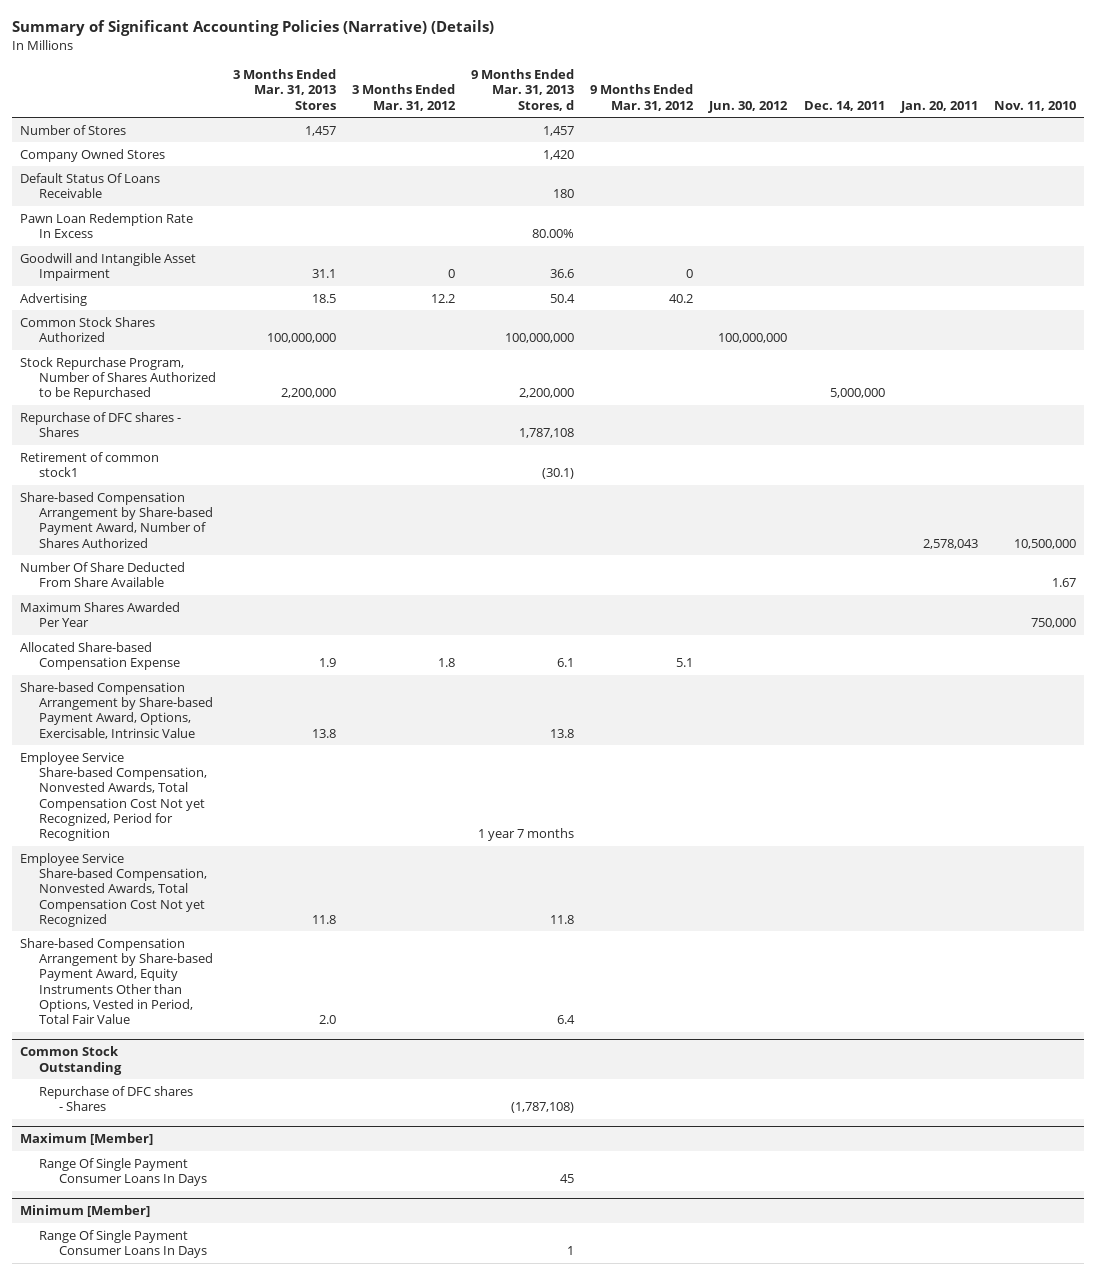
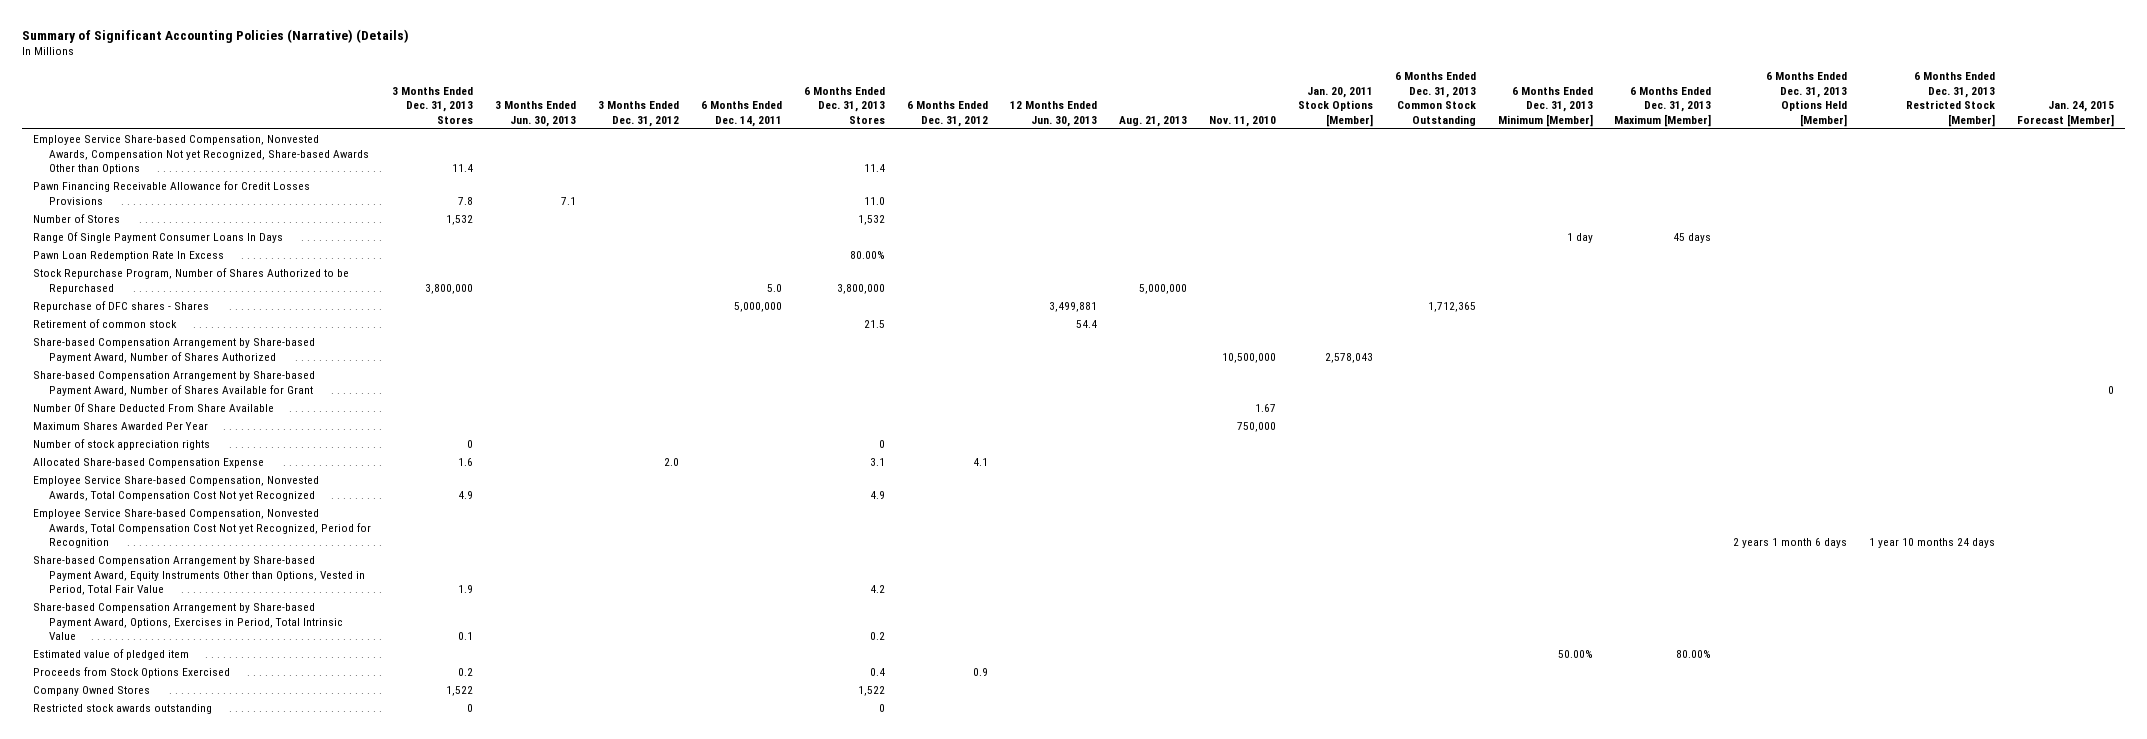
- | 3 Months Ended Mar. 31, 2013 Stores | 3 Months Ended Mar. 31, 2012 | 9 Months Ended Mar. 31, 2013 Stores, d | 9 Months Ended Mar. 31, 2012 | Jun. 30, 2012 | Dec. 14, 2011 | Jan. 20, 2011 | Nov. 11, 2010
+ | 3 Months Ended Dec. 31, 2013 Stores | 3 Months Ended Jun. 30, 2013 | 3 Months Ended Dec. 31, 2012 | 6 Months Ended Dec. 14, 2011 | 6 Months Ended Dec. 31, 2013 Stores | 6 Months Ended Dec. 31, 2012 | 12 Months Ended Jun. 30, 2013 | Aug. 21, 2013 | Nov. 11, 2010 | Jan. 20, 2011 Stock Options [Member] | 6 Months Ended Dec. 31, 2013 Common Stock Outstanding | 6 Months Ended Dec. 31, 2013 Minimum [Member] | 6 Months Ended Dec. 31, 2013 Maximum [Member] | 6 Months Ended Dec. 31, 2013 Options Held [Member] | 6 Months Ended Dec. 31, 2013 Restricted Stock [Member] | Jan. 24, 2015 Forecast [Member]
+ Employee Service Share-based Compensation, Nonvested Awards, Compensation Not yet Recognized, Share-based Awards Other than Options | 11.4 | | | | 11.4 | | | | | | | | | | |
+ Pawn Financing Receivable Allowance for Credit Losses Provisions | 7.8 | 7.1 | | | 11.0 | | | | | | | | | | |
- Default Status Of Loans Receivable | | | 180 | | | | |
+ Range Of Single Payment Consumer Loans In Days | | | | | | | | | | | | 1 day | 45 days | | |
- Goodwill and Intangible Asset Impairment | 31.1 | 0 | 36.6 | 0 | | | |
- Advertising | 18.5 | 12.2 | 50.4 | 40.2 | | | |
- Common Stock Shares Authorized | 100,000,000 | | 100,000,000 | | 100,000,000 | | |
- Retirement of common stock1 | | | (30.1) | | | | |
+ Retirement of common stock | | | | | 21.5 | | 54.4 | | | | | | | | |
+ Share-based Compensation Arrangement by Share-based Payment Award, Number of Shares Available for Grant | | | | | | | | | | | | | | | | 0
+ Number of stock appreciation rights | 0 | | | | 0 | | | | | | | | | | |
- Share-based Compensation Arrangement by Share-based Payment Award, Options, Exercisable, Intrinsic Value | 13.8 | | 13.8 | | | | |
moved down: Employee Service Share-based Compensation, Nonvested Awards, Total Compensation Cost Not yet Recognized, Period for Recognition | | | | | | | | | | | | | | 2 years 1 month 6 days | 1 year 10 months 24 days |
- Common Stock Outstanding
- Repurchase of DFC shares - Shares | | | (1,787,108) | | | | |
- Maximum [Member]
- Range Of Single Payment Consumer Loans In Days | | | 45 | | | | |
- Minimum [Member]
- Range Of Single Payment Consumer Loans In Days | | | 1 | | | | |
+ Share-based Compensation Arrangement by Share-based Payment Award, Options, Exercises in Period, Total Intrinsic Value | 0.1 | | | | 0.2 | | | | | | | | | | |
+ Estimated value of pledged item | | | | | | | | | | | | 50.00% | 80.00% | | |
+ Proceeds from Stock Options Exercised | 0.2 | | | | 0.4 | 0.9 | | | | | | | | | |
moved down: Company Owned Stores | 1,522 | | | | 1,522 | | | | | | | | | | |
+ Restricted stock awards outstanding | 0 | | | | 0 | | | | | | | | | | |

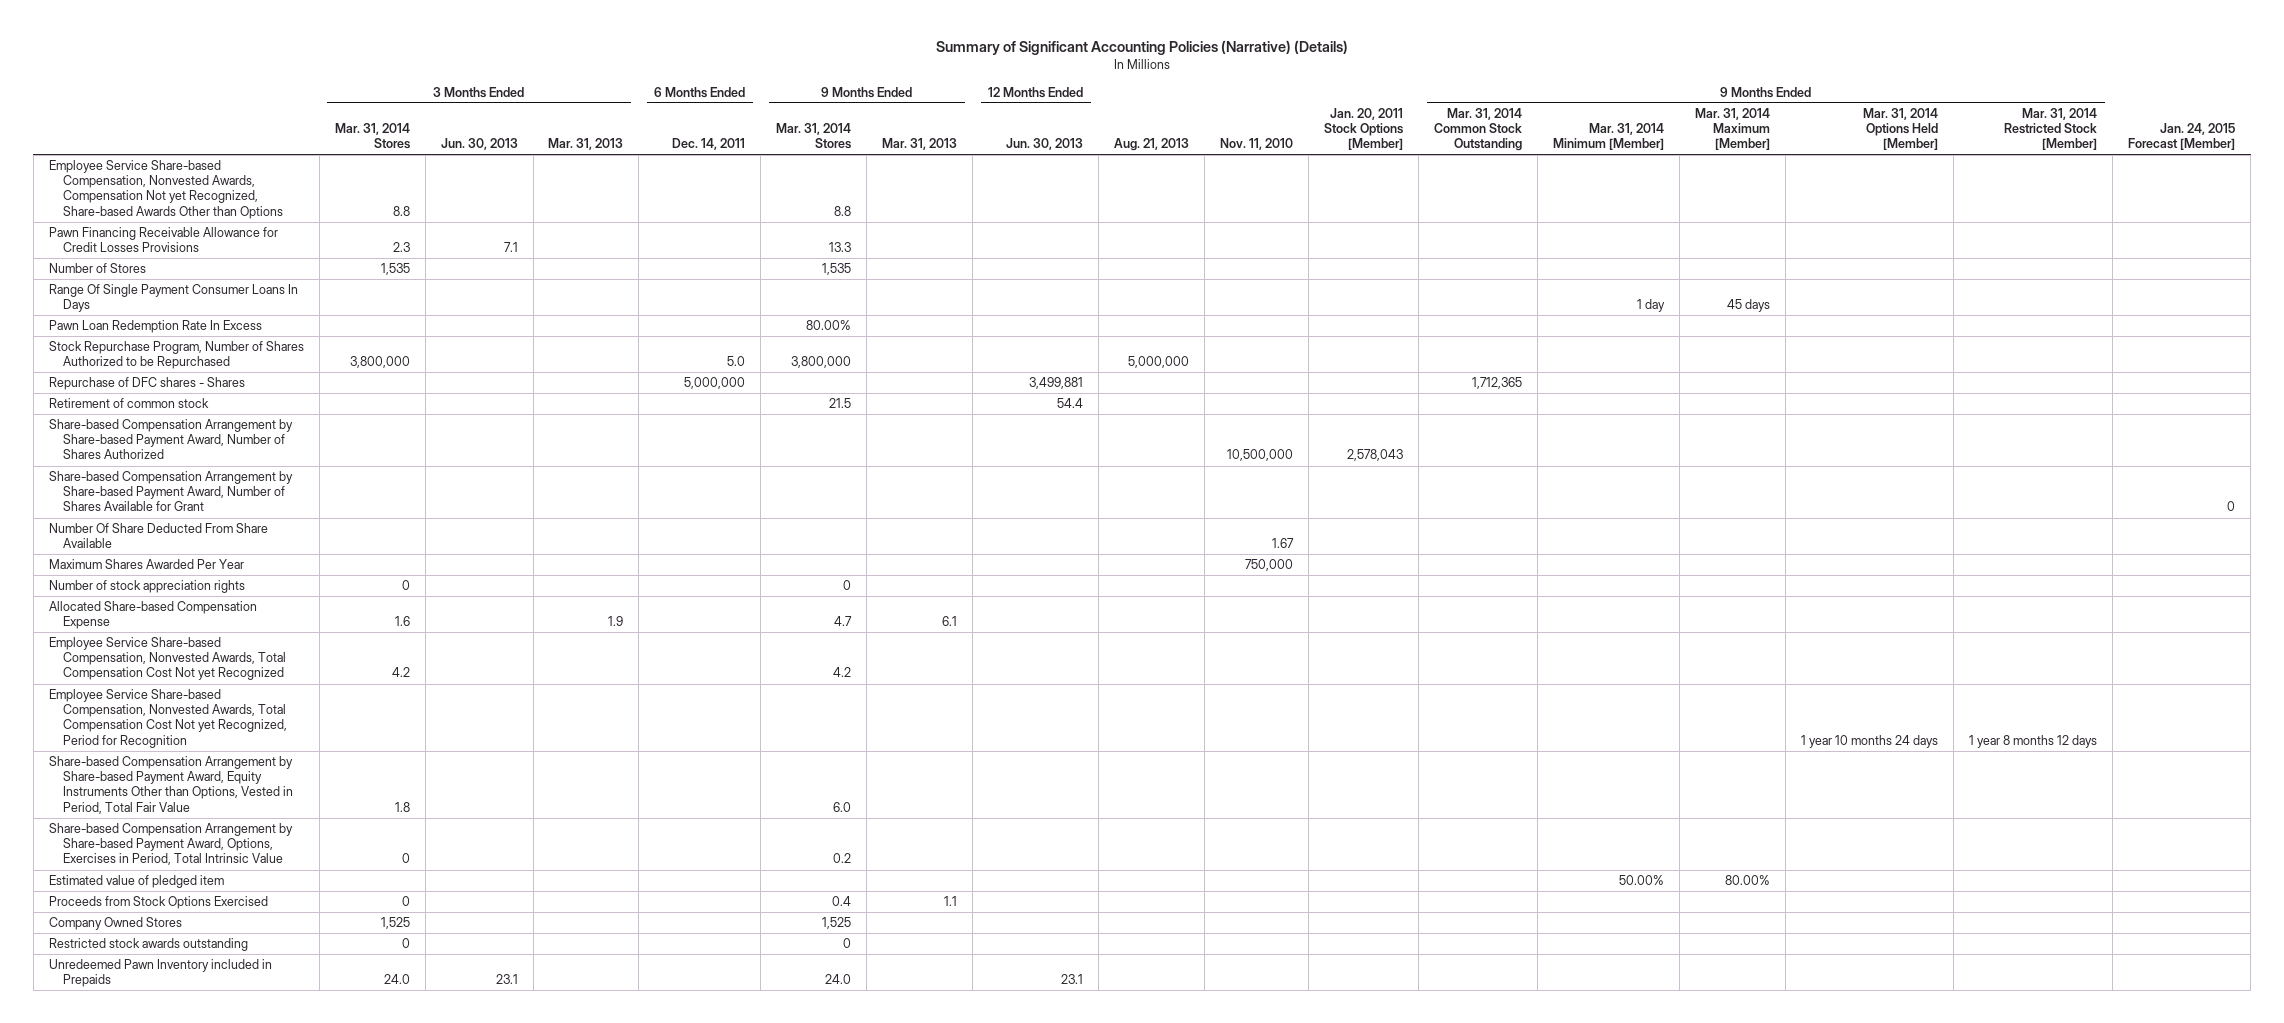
- | 3 Months Ended Dec. 31, 2013 Stores | 3 Months Ended Jun. 30, 2013 | 3 Months Ended Dec. 31, 2012 | 6 Months Ended Dec. 14, 2011 | 6 Months Ended Dec. 31, 2013 Stores | 6 Months Ended Dec. 31, 2012 | 12 Months Ended Jun. 30, 2013 | Aug. 21, 2013 | Nov. 11, 2010 | Jan. 20, 2011 Stock Options [Member] | 6 Months Ended Dec. 31, 2013 Common Stock Outstanding | 6 Months Ended Dec. 31, 2013 Minimum [Member] | 6 Months Ended Dec. 31, 2013 Maximum [Member] | 6 Months Ended Dec. 31, 2013 Options Held [Member] | 6 Months Ended Dec. 31, 2013 Restricted Stock [Member] | Jan. 24, 2015 Forecast [Member]
+ | 3 Months Ended Mar. 31, 2014 Stores | 3 Months Ended Jun. 30, 2013 | 3 Months Ended Mar. 31, 2013 | 6 Months Ended Dec. 14, 2011 | 9 Months Ended Mar. 31, 2014 Stores | 9 Months Ended Mar. 31, 2013 | 12 Months Ended Jun. 30, 2013 | Aug. 21, 2013 | Nov. 11, 2010 | Jan. 20, 2011 Stock Options [Member] | 9 Months Ended Mar. 31, 2014 Common Stock Outstanding | 9 Months Ended Mar. 31, 2014 Minimum [Member] | 9 Months Ended Mar. 31, 2014 Maximum [Member] | 9 Months Ended Mar. 31, 2014 Options Held [Member] | 9 Months Ended Mar. 31, 2014 Restricted Stock [Member] | Jan. 24, 2015 Forecast [Member]
+ Unredeemed Pawn Inventory included in Prepaids | 24.0 | 23.1 | | | 24.0 | | 23.1 | | | | | | | | |

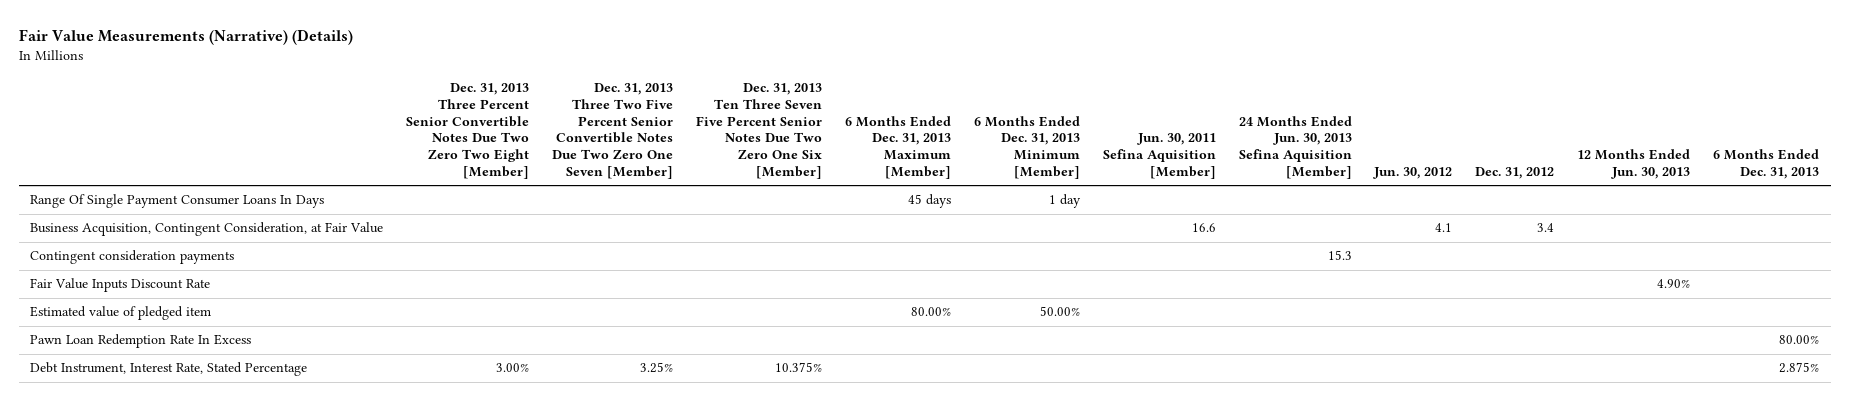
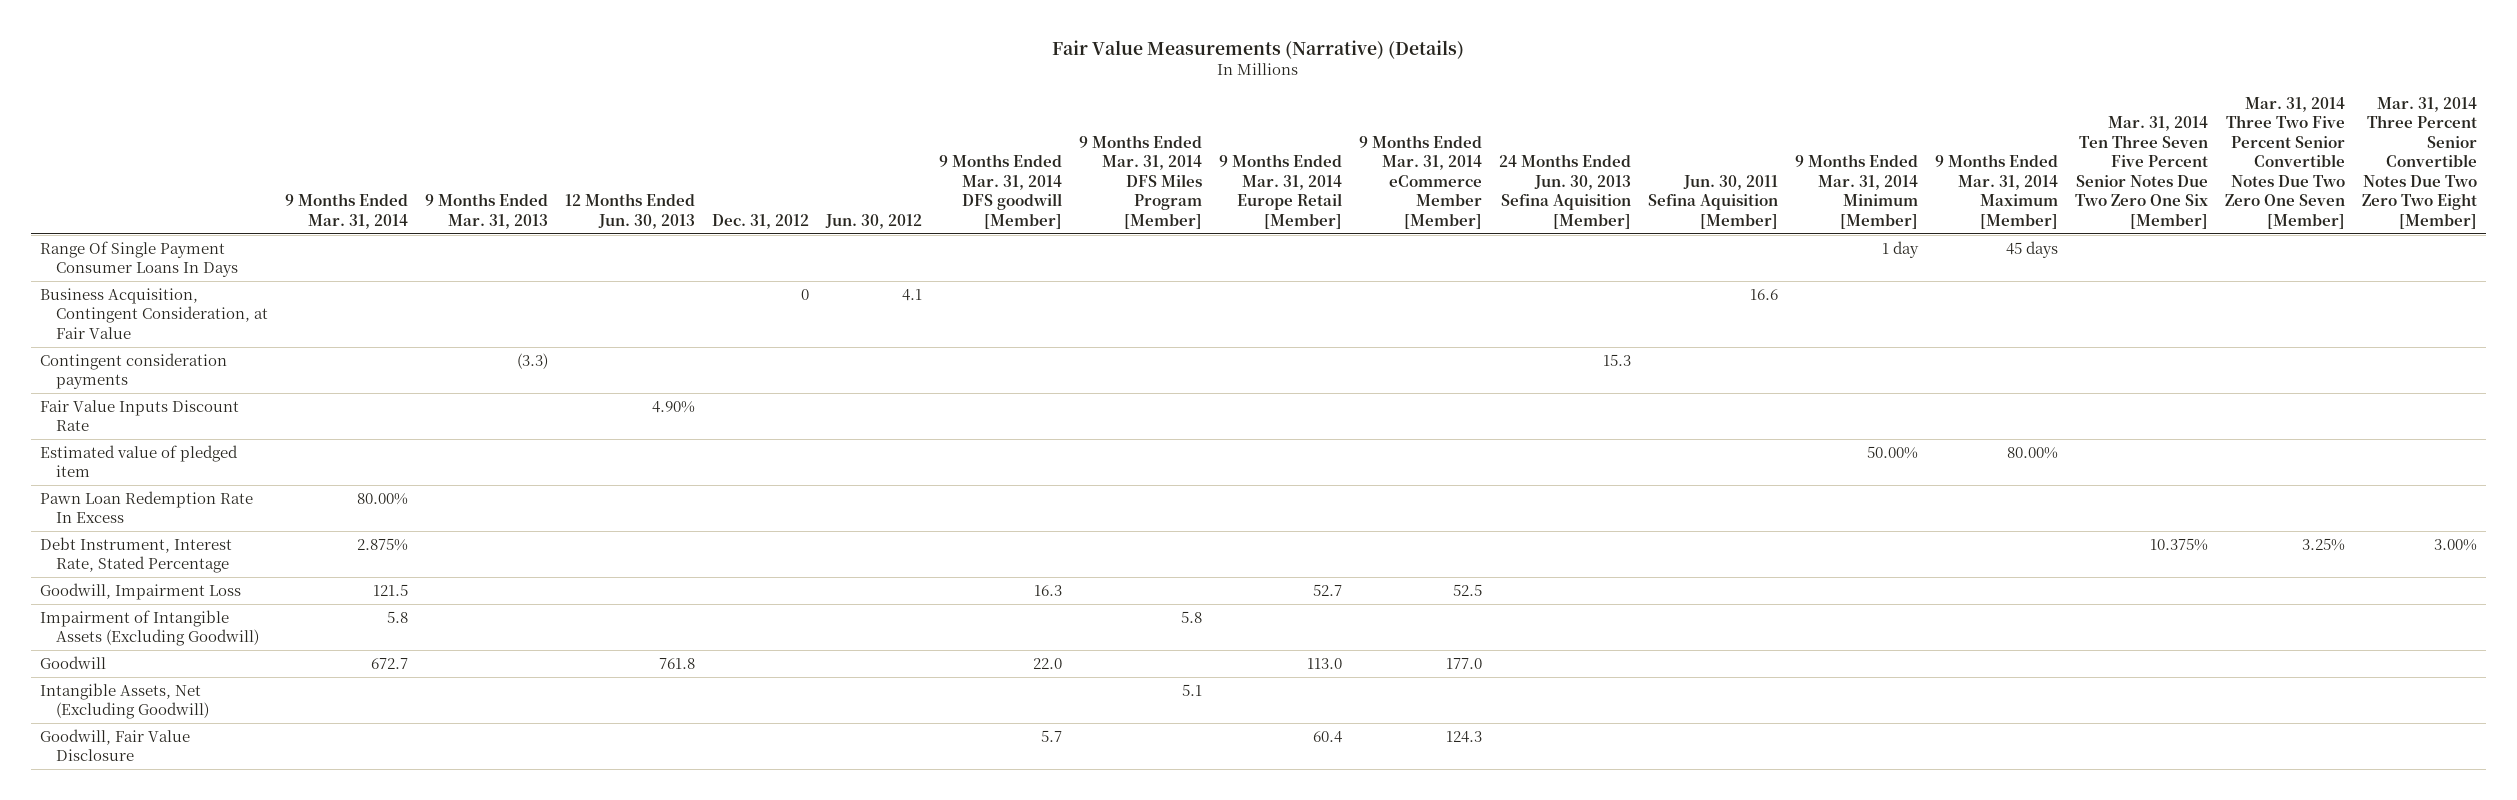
- | Dec. 31, 2013 Three Percent Senior Convertible Notes Due Two Zero Two Eight [Member] | Dec. 31, 2013 Three Two Five Percent Senior Convertible Notes Due Two Zero One Seven [Member] | Dec. 31, 2013 Ten Three Seven Five Percent Senior Notes Due Two Zero One Six [Member] | 6 Months Ended Dec. 31, 2013 Maximum [Member] | 6 Months Ended Dec. 31, 2013 Minimum [Member] | Jun. 30, 2011 Sefina Aquisition [Member] | 24 Months Ended Jun. 30, 2013 Sefina Aquisition [Member] | Jun. 30, 2012 | Dec. 31, 2012 | 12 Months Ended Jun. 30, 2013 | 6 Months Ended Dec. 31, 2013
+ | 9 Months Ended Mar. 31, 2014 | 9 Months Ended Mar. 31, 2013 | 12 Months Ended Jun. 30, 2013 | Dec. 31, 2012 | Jun. 30, 2012 | 9 Months Ended Mar. 31, 2014 DFS goodwill [Member] | 9 Months Ended Mar. 31, 2014 DFS Miles Program [Member] | 9 Months Ended Mar. 31, 2014 Europe Retail [Member] | 9 Months Ended Mar. 31, 2014 eCommerce Member [Member] | 24 Months Ended Jun. 30, 2013 Sefina Aquisition [Member] | Jun. 30, 2011 Sefina Aquisition [Member] | 9 Months Ended Mar. 31, 2014 Minimum [Member] | 9 Months Ended Mar. 31, 2014 Maximum [Member] | Mar. 31, 2014 Ten Three Seven Five Percent Senior Notes Due Two Zero One Six [Member] | Mar. 31, 2014 Three Two Five Percent Senior Convertible Notes Due Two Zero One Seven [Member] | Mar. 31, 2014 Three Percent Senior Convertible Notes Due Two Zero Two Eight [Member]
- Business Acquisition, Contingent Consideration, at Fair Value | | | | | | 16.6 | | 4.1 | 3.4 | |
+ Business Acquisition, Contingent Consideration, at Fair Value | | | | 0 | 4.1 | | | | | | 16.6 | | | | |
+ Goodwill, Impairment Loss | 121.5 | | | | | 16.3 | | 52.7 | 52.5 | | | | | | |
+ Impairment of Intangible Assets (Excluding Goodwill) | 5.8 | | | | | | 5.8 | | | | | | | | |
+ Goodwill | 672.7 | | 761.8 | | | 22.0 | | 113.0 | 177.0 | | | | | | |
+ Intangible Assets, Net (Excluding Goodwill) | | | | | | | 5.1 | | | | | | | | |
+ Goodwill, Fair Value Disclosure | | | | | | 5.7 | | 60.4 | 124.3 | | | | | | |

